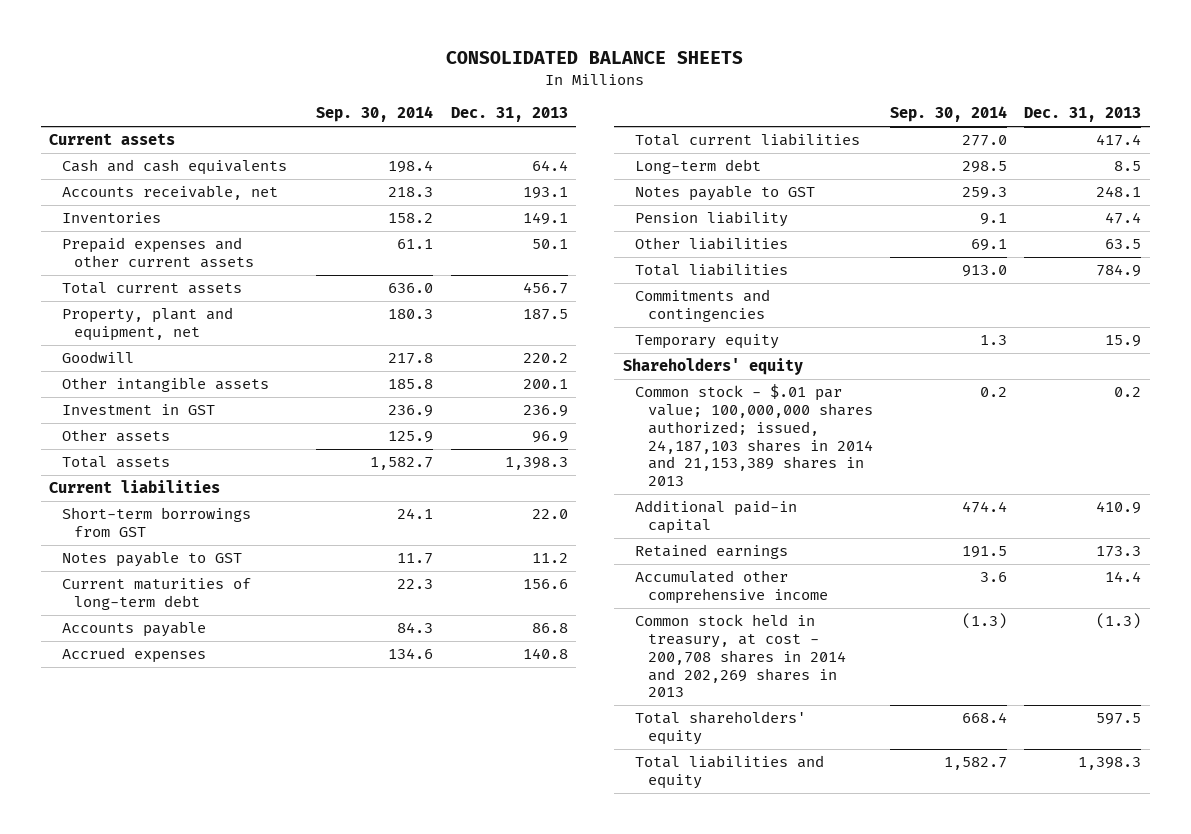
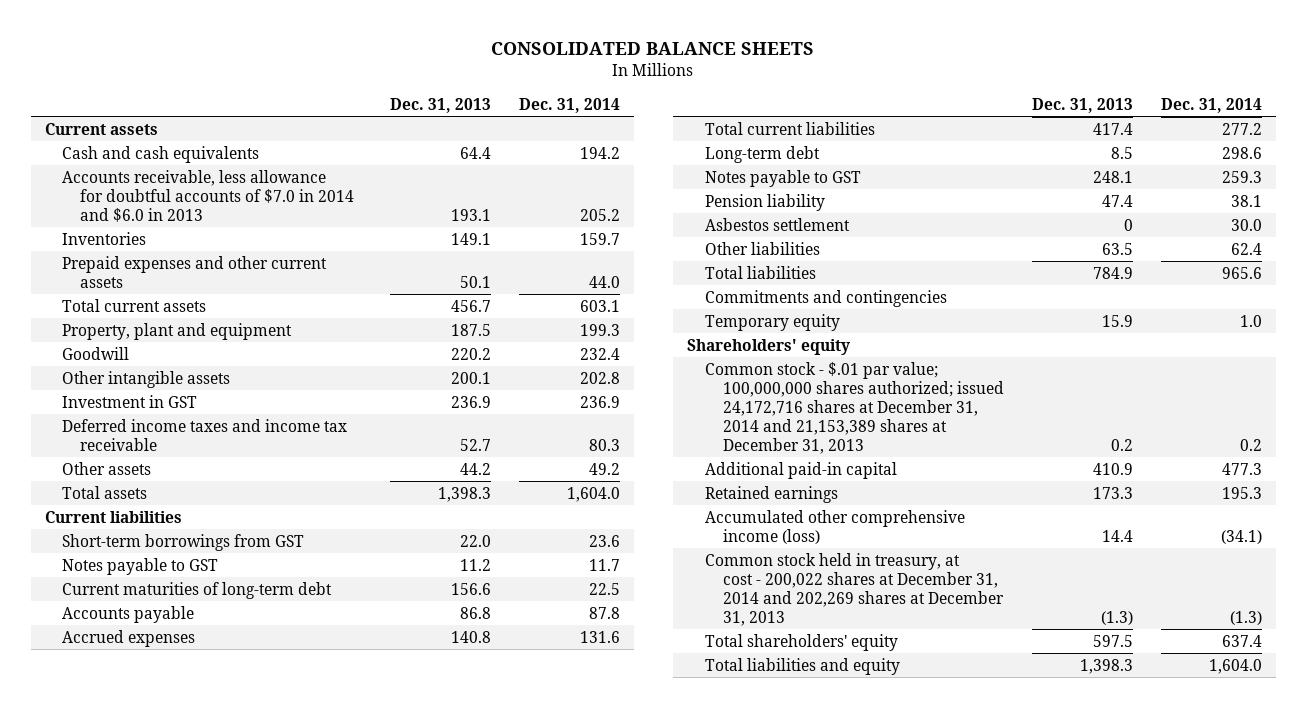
- | Sep. 30, 2014 | Dec. 31, 2013
+ | Dec. 31, 2013 | Dec. 31, 2014
- Accounts receivable, net | 218.3 | 193.1
+ Accounts receivable, less allowance for doubtful accounts of $7.0 in 2014 and $6.0 in 2013 | 193.1 | 205.2
- Property, plant and equipment, net | 180.3 | 187.5
+ Property, plant and equipment | 187.5 | 199.3
- Other assets | 125.9 | 96.9
+ Deferred income taxes and income tax receivable | 52.7 | 80.3
+ Other assets | 44.2 | 49.2
+ Asbestos settlement | 0 | 30.0
- Common stock - $.01 par value; 100,000,000 shares authorized; issued, 24,187,103 shares in 2014 and 21,153,389 shares in 2013 | 0.2 | 0.2
+ Common stock - $.01 par value; 100,000,000 shares authorized; issued 24,172,716 shares at December 31, 2014 and 21,153,389 shares at December 31, 2013 | 0.2 | 0.2
- Accumulated other comprehensive income | 3.6 | 14.4
- Common stock held in treasury, at cost - 200,708 shares in 2014 and 202,269 shares in 2013 | (1.3) | (1.3)
+ Accumulated other comprehensive income (loss) | 14.4 | (34.1)
+ Common stock held in treasury, at cost - 200,022 shares at December 31, 2014 and 202,269 shares at December 31, 2013 | (1.3) | (1.3)

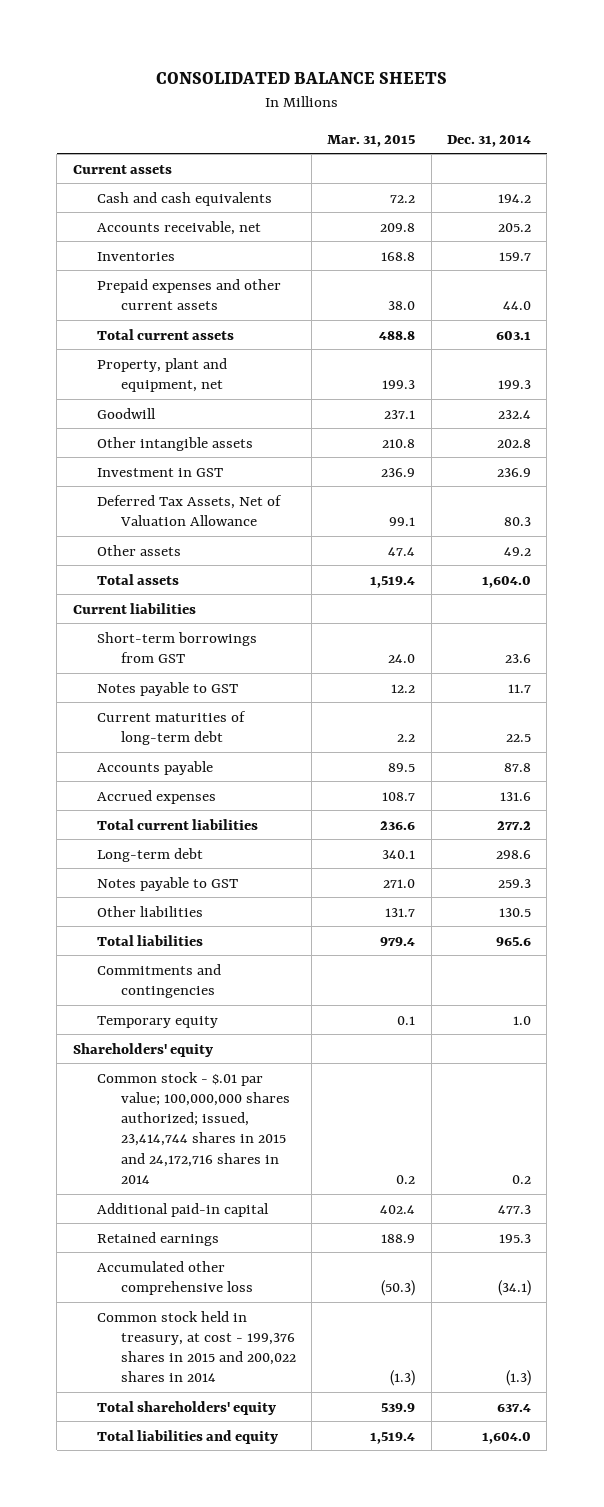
- | Dec. 31, 2013 | Dec. 31, 2014
+ | Mar. 31, 2015 | Dec. 31, 2014
- Accounts receivable, less allowance for doubtful accounts of $7.0 in 2014 and $6.0 in 2013 | 193.1 | 205.2
+ Accounts receivable, net | 209.8 | 205.2
- Property, plant and equipment | 187.5 | 199.3
+ Property, plant and equipment, net | 199.3 | 199.3
- Deferred income taxes and income tax receivable | 52.7 | 80.3
+ Deferred Tax Assets, Net of Valuation Allowance | 99.1 | 80.3
- Pension liability | 47.4 | 38.1
- Asbestos settlement | 0 | 30.0
- Other liabilities | 63.5 | 62.4
+ Other liabilities | 131.7 | 130.5
- Common stock - $.01 par value; 100,000,000 shares authorized; issued 24,172,716 shares at December 31, 2014 and 21,153,389 shares at December 31, 2013 | 0.2 | 0.2
+ Common stock - $.01 par value; 100,000,000 shares authorized; issued, 23,414,744 shares in 2015 and 24,172,716 shares in 2014 | 0.2 | 0.2
- Accumulated other comprehensive income (loss) | 14.4 | (34.1)
- Common stock held in treasury, at cost - 200,022 shares at December 31, 2014 and 202,269 shares at December 31, 2013 | (1.3) | (1.3)
+ Accumulated other comprehensive loss | (50.3) | (34.1)
+ Common stock held in treasury, at cost - 199,376 shares in 2015 and 200,022 shares in 2014 | (1.3) | (1.3)

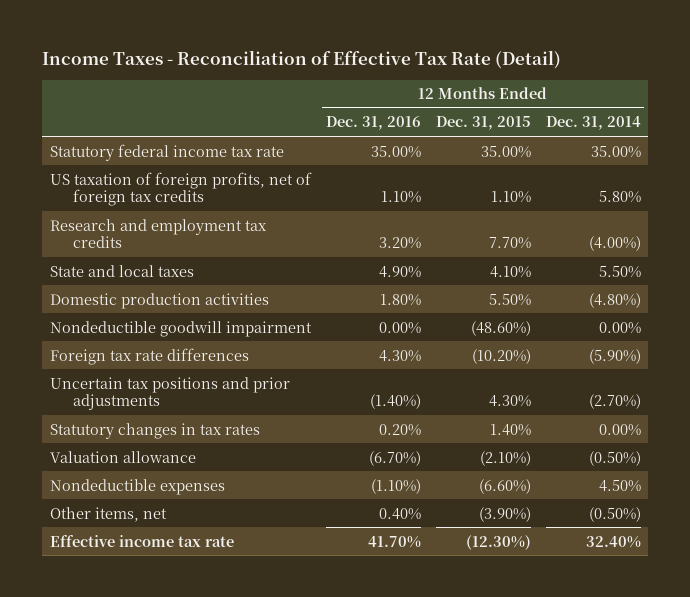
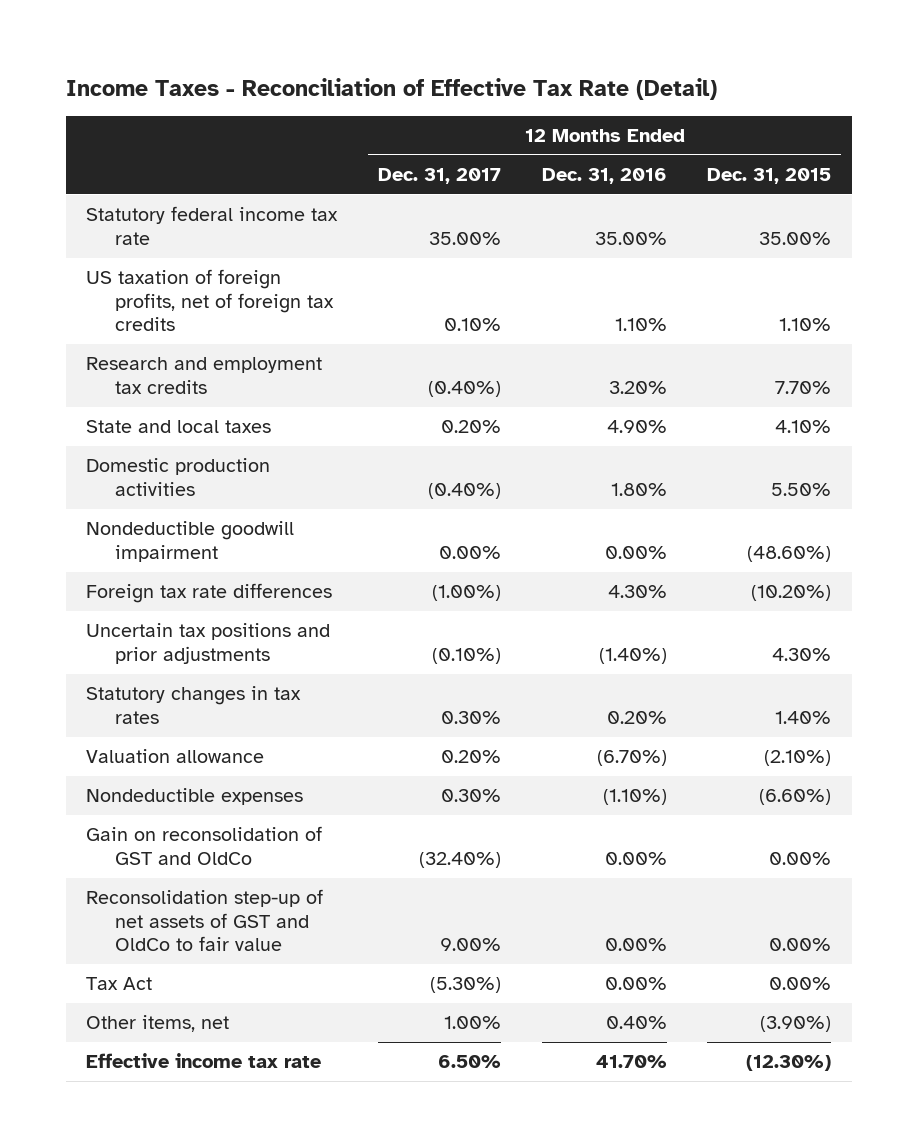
- | 12 Months Ended Dec. 31, 2016 | 12 Months Ended Dec. 31, 2015 | 12 Months Ended Dec. 31, 2014
+ | 12 Months Ended Dec. 31, 2017 | 12 Months Ended Dec. 31, 2016 | 12 Months Ended Dec. 31, 2015
+ Gain on reconsolidation of GST and OldCo | (32.40%) | 0.00% | 0.00%
+ Reconsolidation step-up of net assets of GST and OldCo to fair value | 9.00% | 0.00% | 0.00%
+ Tax Act | (5.30%) | 0.00% | 0.00%

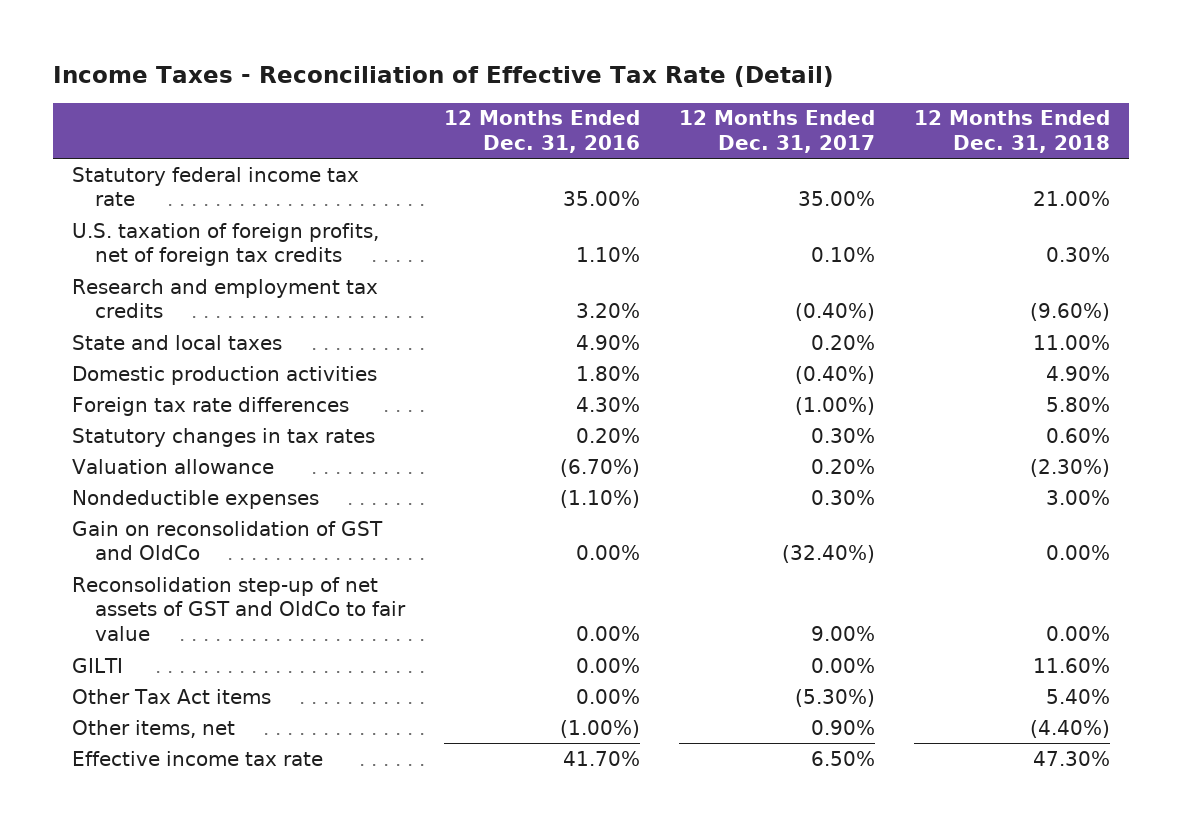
- | 12 Months Ended Dec. 31, 2017 | 12 Months Ended Dec. 31, 2016 | 12 Months Ended Dec. 31, 2015
+ | 12 Months Ended Dec. 31, 2016 | 12 Months Ended Dec. 31, 2017 | 12 Months Ended Dec. 31, 2018
- US taxation of foreign profits, net of foreign tax credits | 0.10% | 1.10% | 1.10%
+ U.S. taxation of foreign profits, net of foreign tax credits | 1.10% | 0.10% | 0.30%
- Nondeductible goodwill impairment | 0.00% | 0.00% | (48.60%)
- Uncertain tax positions and prior adjustments | (0.10%) | (1.40%) | 4.30%
- Tax Act | (5.30%) | 0.00% | 0.00%
- Other items, net | 1.00% | 0.40% | (3.90%)
+ GILTI | 0.00% | 0.00% | 11.60%
+ Other Tax Act items | 0.00% | (5.30%) | 5.40%
+ Other items, net | (1.00%) | 0.90% | (4.40%)

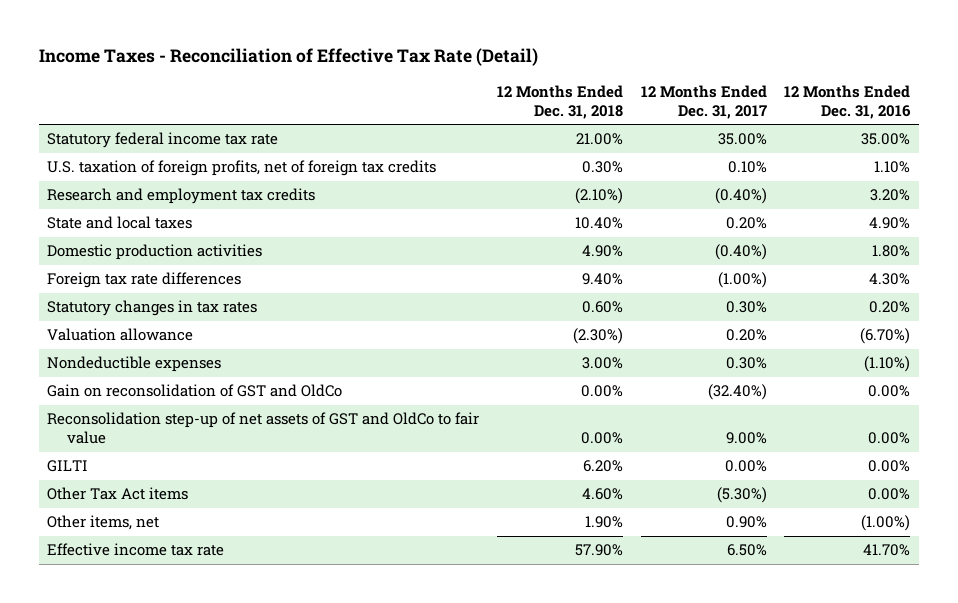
- | 12 Months Ended Dec. 31, 2016 | 12 Months Ended Dec. 31, 2017 | 12 Months Ended Dec. 31, 2018
+ | 12 Months Ended Dec. 31, 2018 | 12 Months Ended Dec. 31, 2017 | 12 Months Ended Dec. 31, 2016
- Research and employment tax credits | 3.20% | (0.40%) | (9.60%)
- State and local taxes | 4.90% | 0.20% | 11.00%
+ Research and employment tax credits | (2.10%) | (0.40%) | 3.20%
+ State and local taxes | 10.40% | 0.20% | 4.90%
- Foreign tax rate differences | 4.30% | (1.00%) | 5.80%
+ Foreign tax rate differences | 9.40% | (1.00%) | 4.30%
- GILTI | 0.00% | 0.00% | 11.60%
- Other Tax Act items | 0.00% | (5.30%) | 5.40%
- Other items, net | (1.00%) | 0.90% | (4.40%)
- Effective income tax rate | 41.70% | 6.50% | 47.30%
+ GILTI | 6.20% | 0.00% | 0.00%
+ Other Tax Act items | 4.60% | (5.30%) | 0.00%
+ Other items, net | 1.90% | 0.90% | (1.00%)
+ Effective income tax rate | 57.90% | 6.50% | 41.70%

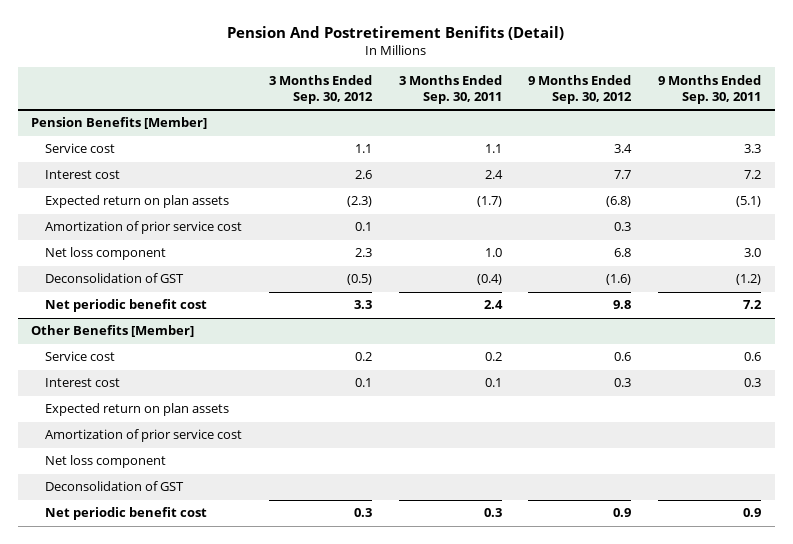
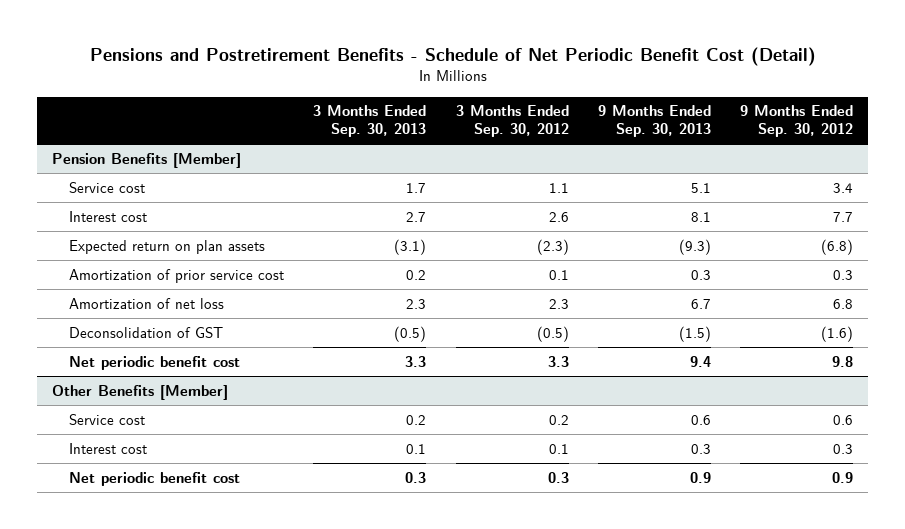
- Pension And Postretirement Benifits (Detail)
+ Pensions and Postretirement Benefits - Schedule of Net Periodic Benefit Cost (Detail)
- | 3 Months Ended Sep. 30, 2012 | 3 Months Ended Sep. 30, 2011 | 9 Months Ended Sep. 30, 2012 | 9 Months Ended Sep. 30, 2011
+ | 3 Months Ended Sep. 30, 2013 | 3 Months Ended Sep. 30, 2012 | 9 Months Ended Sep. 30, 2013 | 9 Months Ended Sep. 30, 2012
@ Pension Benefits [Member]
- Net loss component | 2.3 | 1.0 | 6.8 | 3.0
+ Amortization of net loss | 2.3 | 2.3 | 6.7 | 6.8
@ Other Benefits [Member]
- Expected return on plan assets
- Amortization of prior service cost
- Net loss component
- Deconsolidation of GST

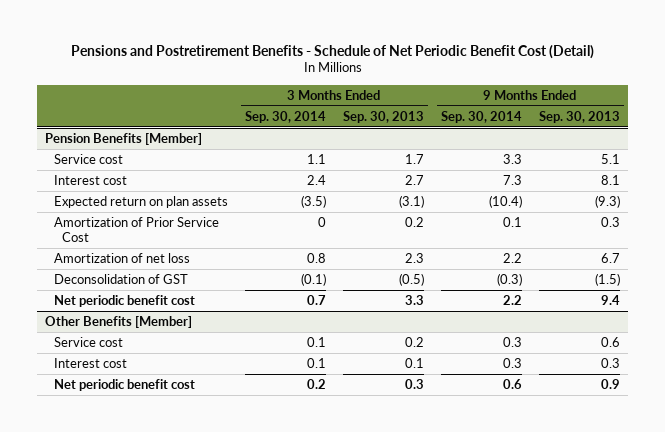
- | 3 Months Ended Sep. 30, 2013 | 3 Months Ended Sep. 30, 2012 | 9 Months Ended Sep. 30, 2013 | 9 Months Ended Sep. 30, 2012
+ | 3 Months Ended Sep. 30, 2014 | 3 Months Ended Sep. 30, 2013 | 9 Months Ended Sep. 30, 2014 | 9 Months Ended Sep. 30, 2013
@ Pension Benefits [Member]
- Amortization of prior service cost | 0.2 | 0.1 | 0.3 | 0.3
+ Amortization of Prior Service Cost | 0 | 0.2 | 0.1 | 0.3

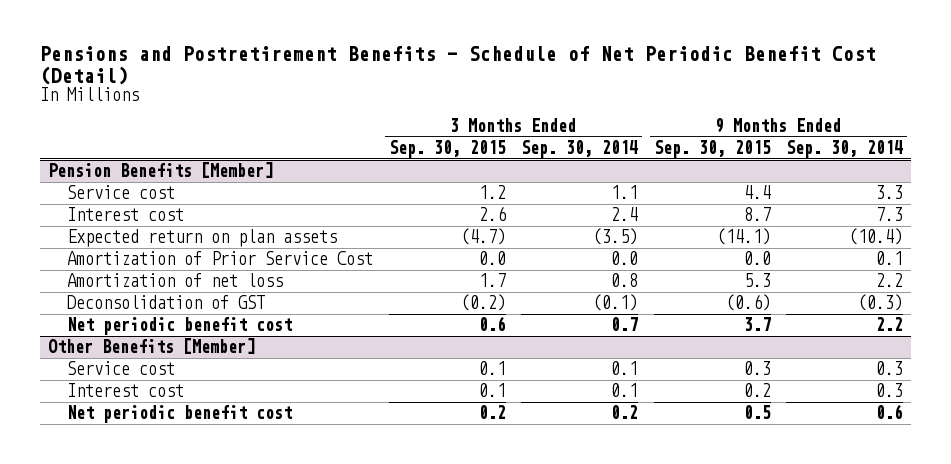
- | 3 Months Ended Sep. 30, 2014 | 3 Months Ended Sep. 30, 2013 | 9 Months Ended Sep. 30, 2014 | 9 Months Ended Sep. 30, 2013
+ | 3 Months Ended Sep. 30, 2015 | 3 Months Ended Sep. 30, 2014 | 9 Months Ended Sep. 30, 2015 | 9 Months Ended Sep. 30, 2014
@ Pension Benefits [Member]
- Amortization of Prior Service Cost | 0 | 0.2 | 0.1 | 0.3
+ Amortization of Prior Service Cost | 0.0 | 0.0 | 0.0 | 0.1

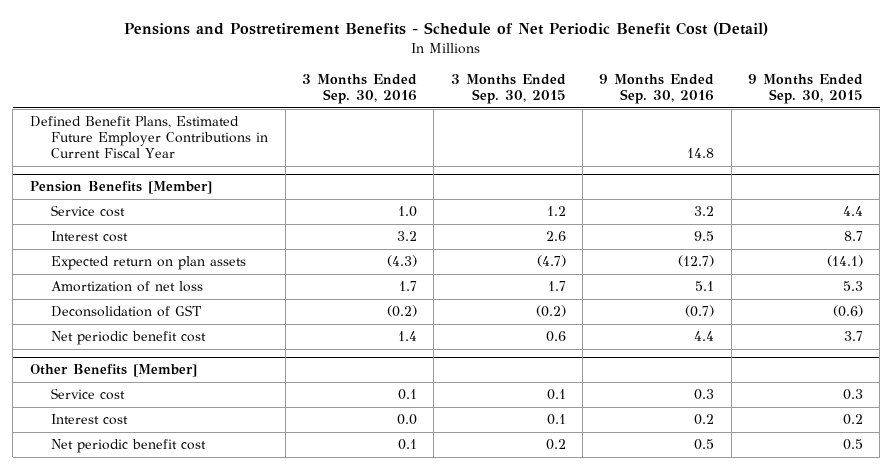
- | 3 Months Ended Sep. 30, 2015 | 3 Months Ended Sep. 30, 2014 | 9 Months Ended Sep. 30, 2015 | 9 Months Ended Sep. 30, 2014
+ | 3 Months Ended Sep. 30, 2016 | 3 Months Ended Sep. 30, 2015 | 9 Months Ended Sep. 30, 2016 | 9 Months Ended Sep. 30, 2015
+ Defined Benefit Plans, Estimated Future Employer Contributions in Current Fiscal Year | | | 14.8 |
@ Pension Benefits [Member]
- Amortization of Prior Service Cost | 0.0 | 0.0 | 0.0 | 0.1

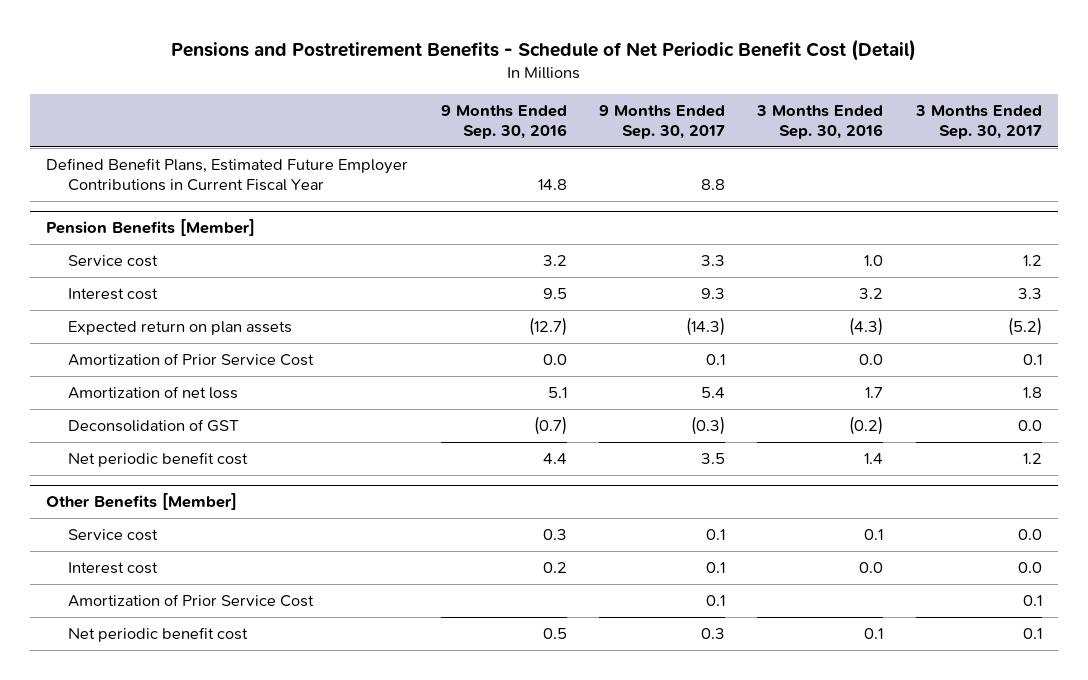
- | 3 Months Ended Sep. 30, 2016 | 3 Months Ended Sep. 30, 2015 | 9 Months Ended Sep. 30, 2016 | 9 Months Ended Sep. 30, 2015
+ | 9 Months Ended Sep. 30, 2016 | 9 Months Ended Sep. 30, 2017 | 3 Months Ended Sep. 30, 2016 | 3 Months Ended Sep. 30, 2017
@ Pension Benefits [Member]
+ Amortization of Prior Service Cost | 0.0 | 0.1 | 0.0 | 0.1
@ Other Benefits [Member]
+ Amortization of Prior Service Cost | | 0.1 | | 0.1

